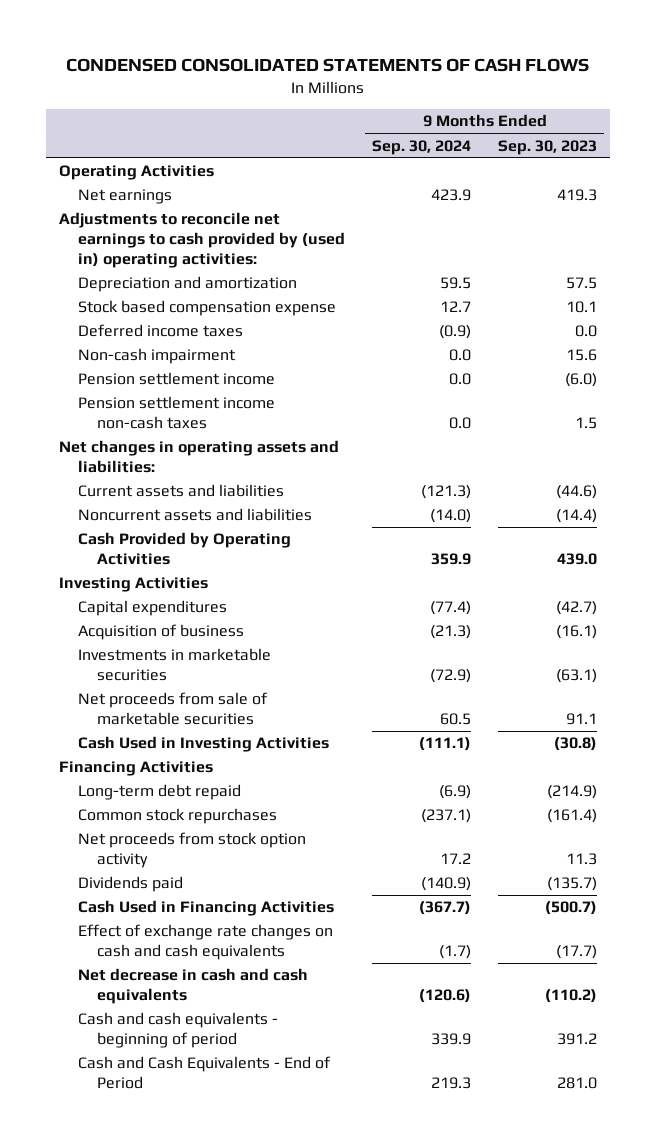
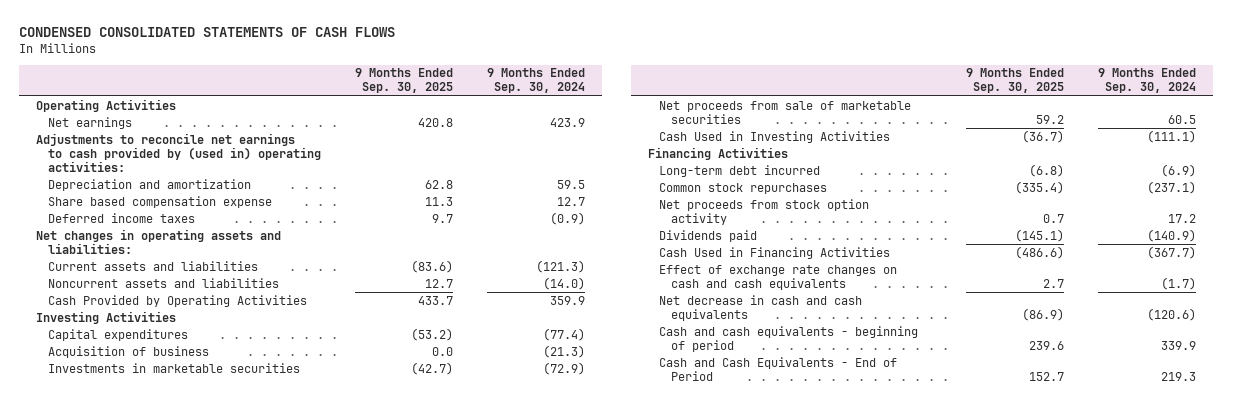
- | 9 Months Ended Sep. 30, 2024 | 9 Months Ended Sep. 30, 2023
+ | 9 Months Ended Sep. 30, 2025 | 9 Months Ended Sep. 30, 2024
- Stock based compensation expense | 12.7 | 10.1
+ Share based compensation expense | 11.3 | 12.7
- Non-cash impairment | 0.0 | 15.6
- Pension settlement income | 0.0 | (6.0)
- Pension settlement income non-cash taxes | 0.0 | 1.5
- Long-term debt repaid | (6.9) | (214.9)
+ Long-term debt incurred | (6.8) | (6.9)

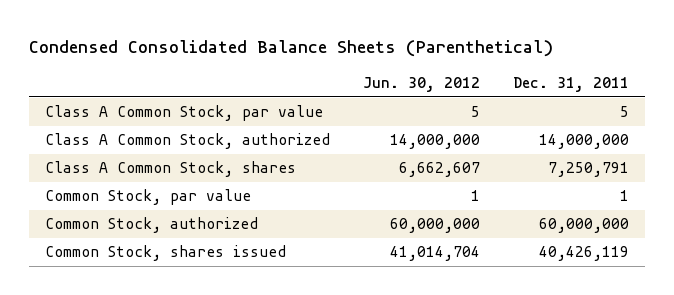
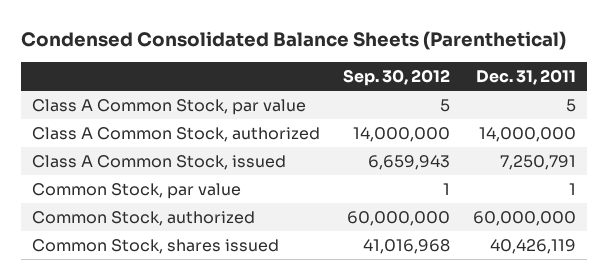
- | Jun. 30, 2012 | Dec. 31, 2011
+ | Sep. 30, 2012 | Dec. 31, 2011
- Class A Common Stock, shares | 6,662,607 | 7,250,791
+ Class A Common Stock, issued | 6,659,943 | 7,250,791

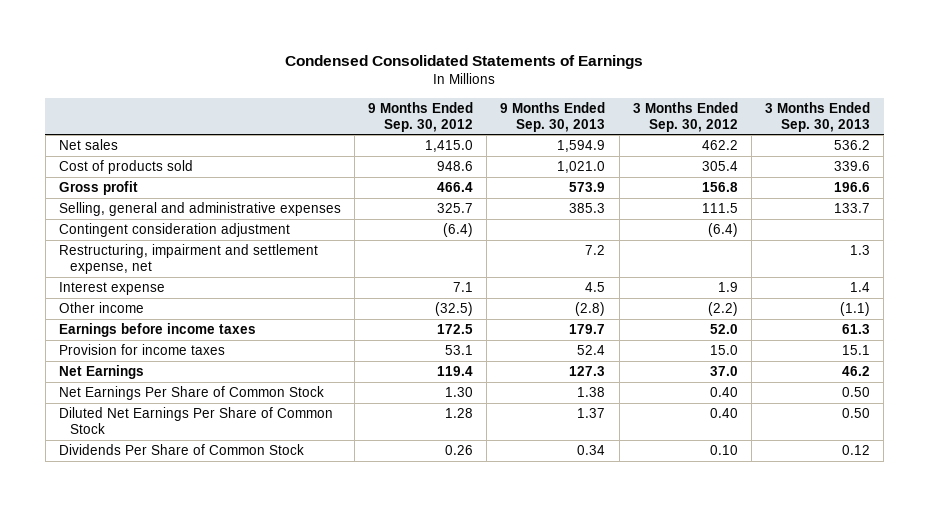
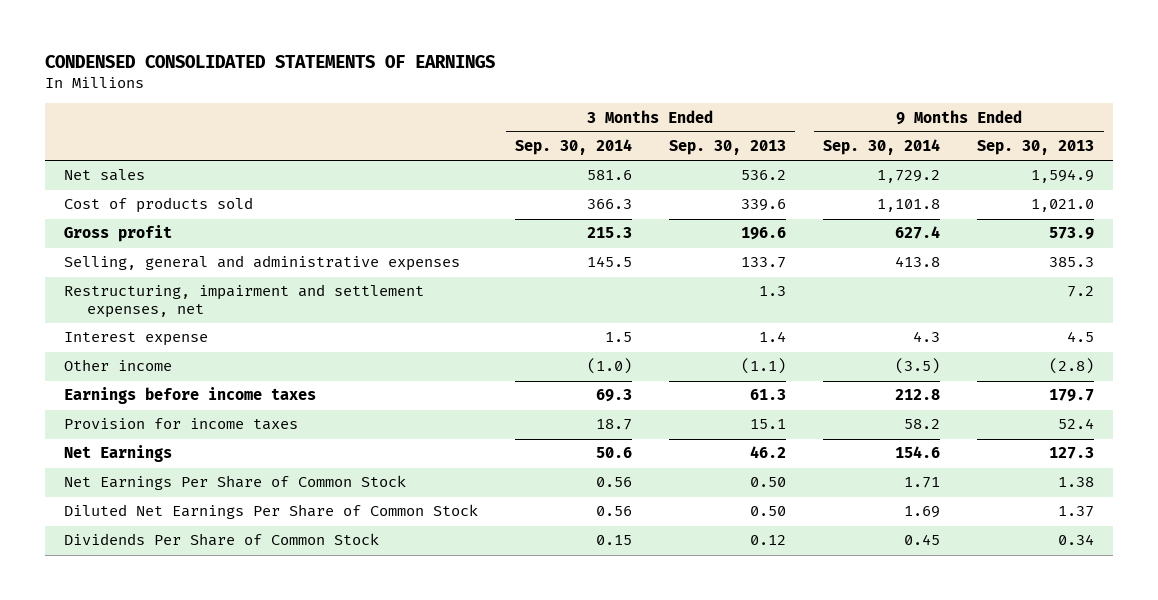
- Condensed Consolidated Statements of Earnings
+ CONDENSED CONSOLIDATED STATEMENTS OF EARNINGS
- | 9 Months Ended Sep. 30, 2012 | 9 Months Ended Sep. 30, 2013 | 3 Months Ended Sep. 30, 2012 | 3 Months Ended Sep. 30, 2013
+ | 3 Months Ended Sep. 30, 2014 | 3 Months Ended Sep. 30, 2013 | 9 Months Ended Sep. 30, 2014 | 9 Months Ended Sep. 30, 2013
- Contingent consideration adjustment | (6.4) | | (6.4) |
- Restructuring, impairment and settlement expense, net | | 7.2 | | 1.3
+ Restructuring, impairment and settlement expenses, net | | 1.3 | | 7.2

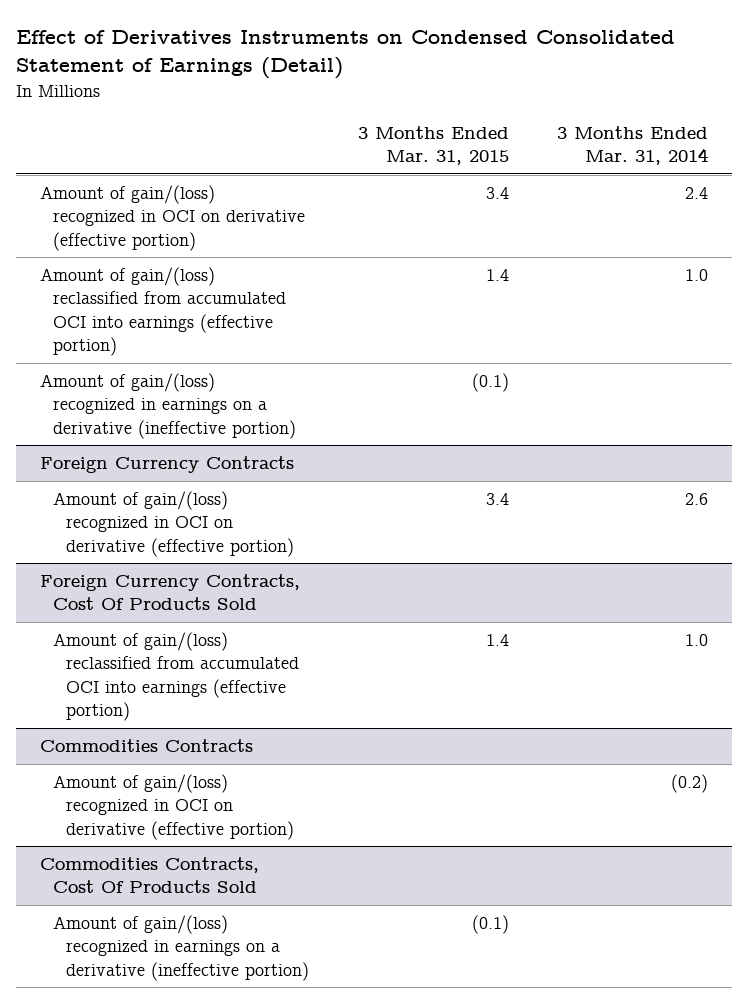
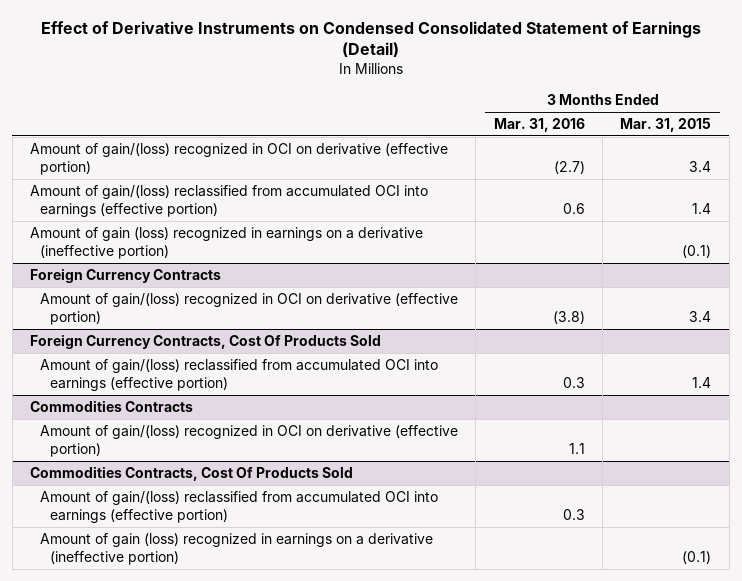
- Effect of Derivatives Instruments on Condensed Consolidated Statement of Earnings (Detail)
+ Effect of Derivative Instruments on Condensed Consolidated Statement of Earnings (Detail)
- | 3 Months Ended Mar. 31, 2015 | 3 Months Ended Mar. 31, 2014
+ | 3 Months Ended Mar. 31, 2016 | 3 Months Ended Mar. 31, 2015
- Amount of gain/(loss) recognized in earnings on a derivative (ineffective portion) | (0.1) |
+ Amount of gain (loss) recognized in earnings on a derivative (ineffective portion) | | (0.1)
@ Commodities Contracts, Cost Of Products Sold
- Amount of gain/(loss) recognized in earnings on a derivative (ineffective portion) | (0.1) |
+ Amount of gain/(loss) reclassified from accumulated OCI into earnings (effective portion) | 0.3 |
+ Amount of gain (loss) recognized in earnings on a derivative (ineffective portion) | | (0.1)

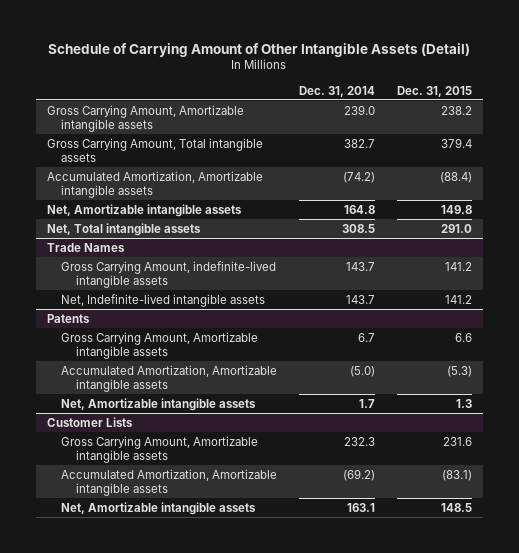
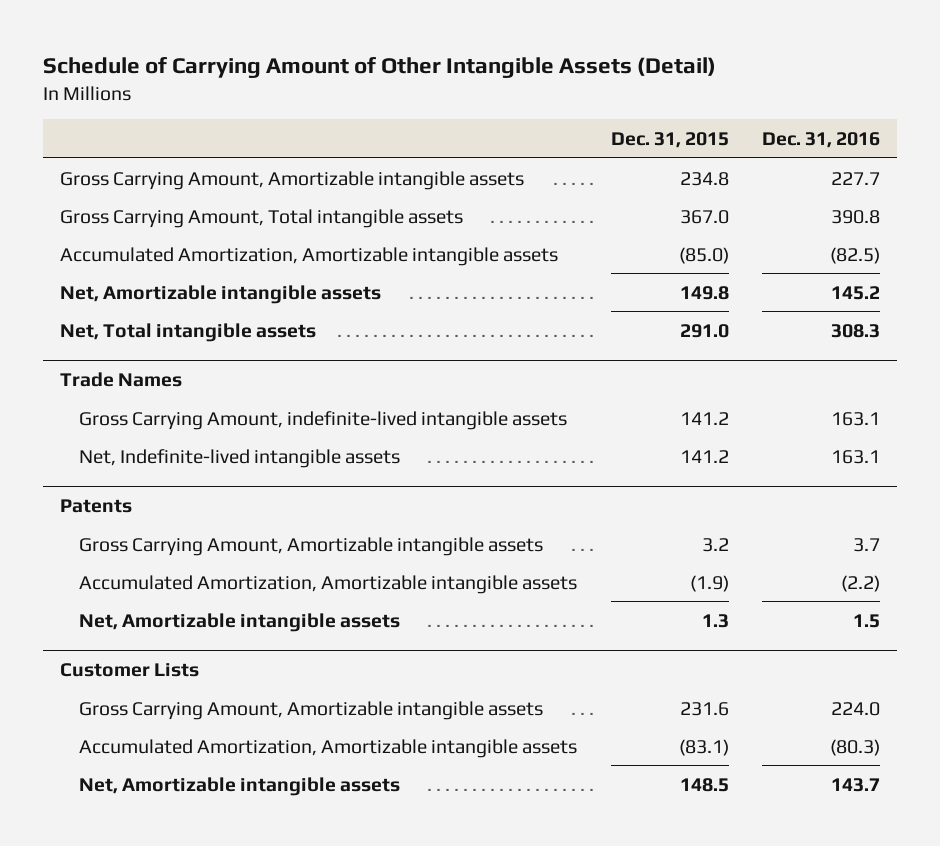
- | Dec. 31, 2014 | Dec. 31, 2015
+ | Dec. 31, 2015 | Dec. 31, 2016
- Gross Carrying Amount, Amortizable intangible assets | 239.0 | 238.2
- Gross Carrying Amount, Total intangible assets | 382.7 | 379.4
- Accumulated Amortization, Amortizable intangible assets | (74.2) | (88.4)
+ Gross Carrying Amount, Amortizable intangible assets | 234.8 | 227.7
+ Gross Carrying Amount, Total intangible assets | 367.0 | 390.8
+ Accumulated Amortization, Amortizable intangible assets | (85.0) | (82.5)
@ Patents
- Gross Carrying Amount, Amortizable intangible assets | 6.7 | 6.6
- Accumulated Amortization, Amortizable intangible assets | (5.0) | (5.3)
+ Gross Carrying Amount, Amortizable intangible assets | 3.2 | 3.7
+ Accumulated Amortization, Amortizable intangible assets | (1.9) | (2.2)

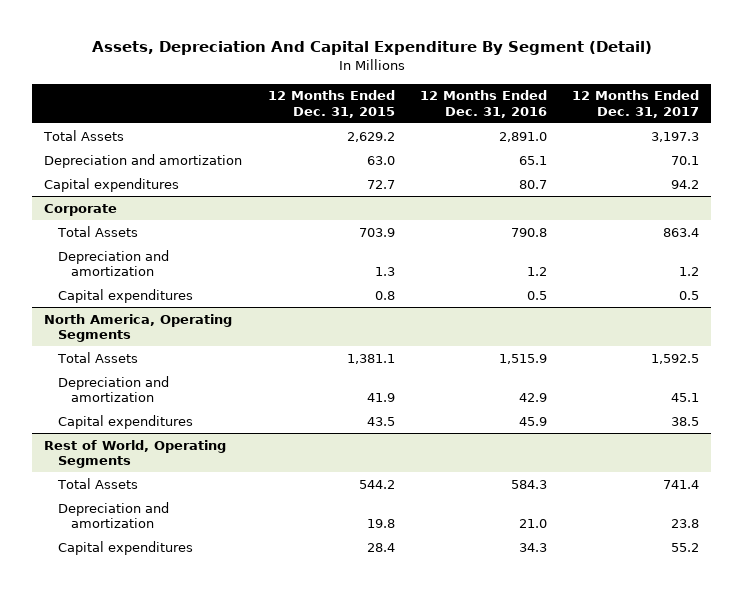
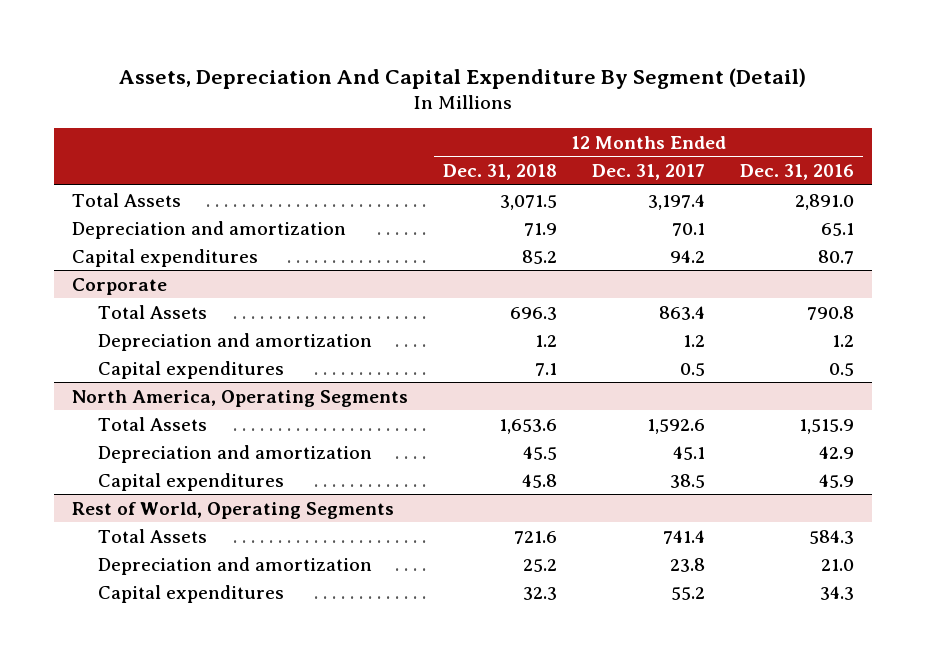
- | 12 Months Ended Dec. 31, 2015 | 12 Months Ended Dec. 31, 2016 | 12 Months Ended Dec. 31, 2017
+ | 12 Months Ended Dec. 31, 2018 | 12 Months Ended Dec. 31, 2017 | 12 Months Ended Dec. 31, 2016
- Total Assets | 2,629.2 | 2,891.0 | 3,197.3
+ Total Assets | 3,071.5 | 3,197.4 | 2,891.0
@ North America, Operating Segments
- Total Assets | 1,381.1 | 1,515.9 | 1,592.5
+ Total Assets | 1,653.6 | 1,592.6 | 1,515.9

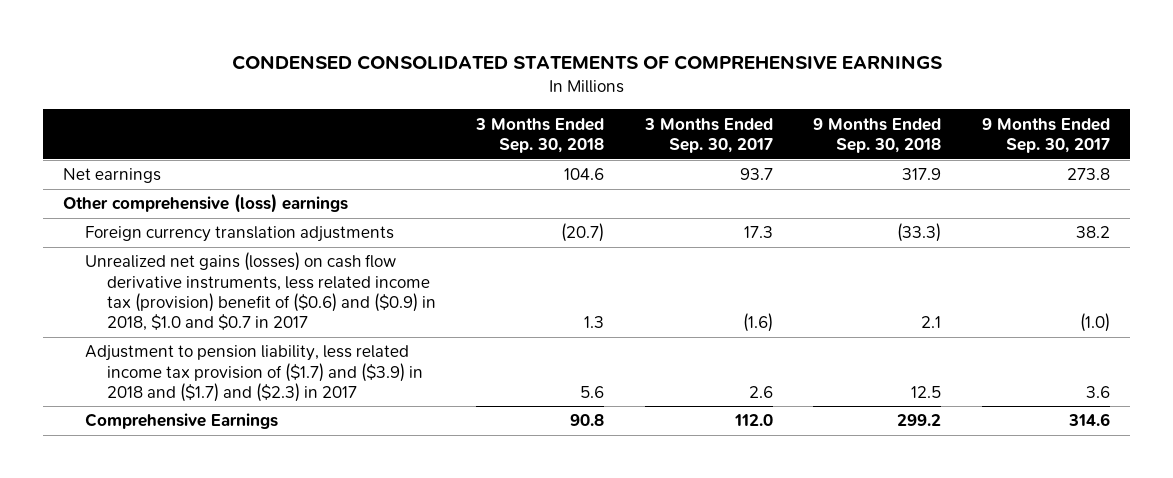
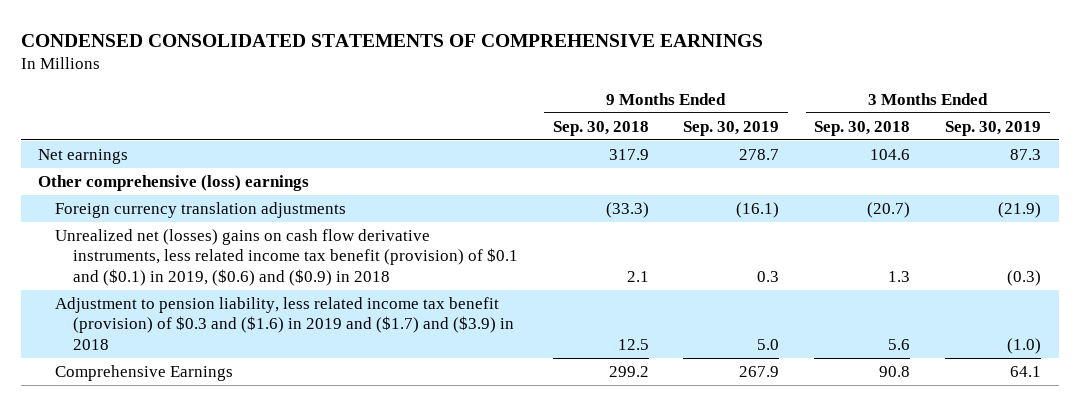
- | 3 Months Ended Sep. 30, 2018 | 3 Months Ended Sep. 30, 2017 | 9 Months Ended Sep. 30, 2018 | 9 Months Ended Sep. 30, 2017
+ | 9 Months Ended Sep. 30, 2018 | 9 Months Ended Sep. 30, 2019 | 3 Months Ended Sep. 30, 2018 | 3 Months Ended Sep. 30, 2019
- Unrealized net gains (losses) on cash flow derivative instruments, less related income tax (provision) benefit of ($0.6) and ($0.9) in 2018, $1.0 and $0.7 in 2017 | 1.3 | (1.6) | 2.1 | (1.0)
- Adjustment to pension liability, less related income tax provision of ($1.7) and ($3.9) in 2018 and ($1.7) and ($2.3) in 2017 | 5.6 | 2.6 | 12.5 | 3.6
+ Unrealized net (losses) gains on cash flow derivative instruments, less related income tax benefit (provision) of $0.1 and ($0.1) in 2019, ($0.6) and ($0.9) in 2018 | 2.1 | 0.3 | 1.3 | (0.3)
+ Adjustment to pension liability, less related income tax benefit (provision) of $0.3 and ($1.6) in 2019 and ($1.7) and ($3.9) in 2018 | 12.5 | 5.0 | 5.6 | (1.0)

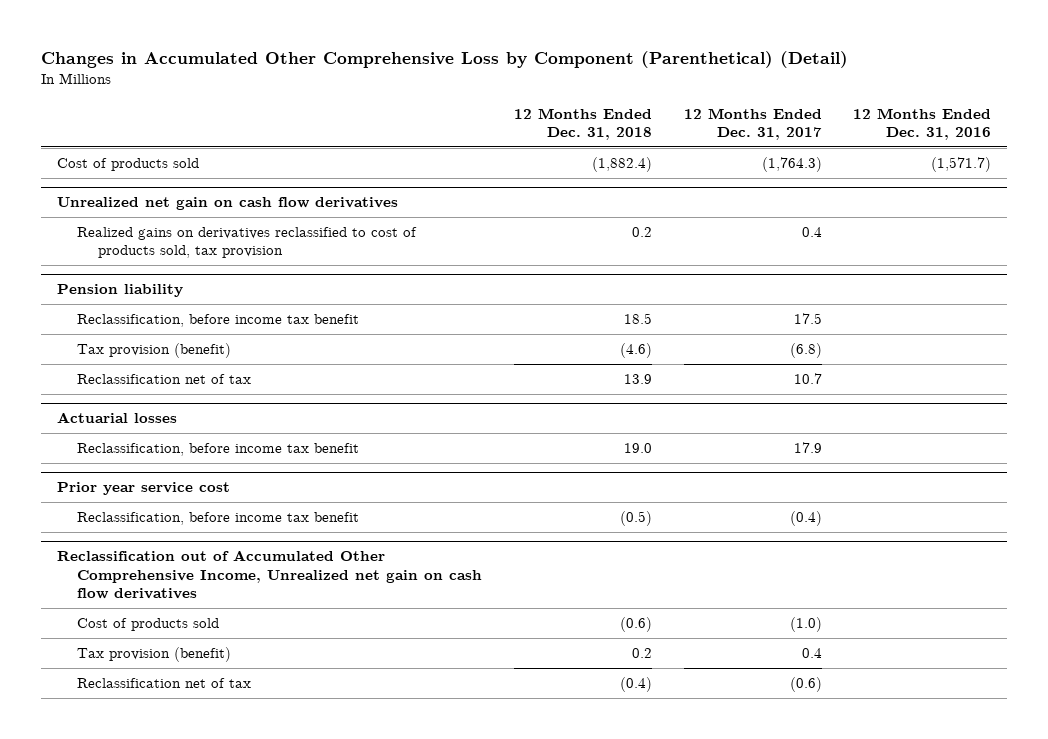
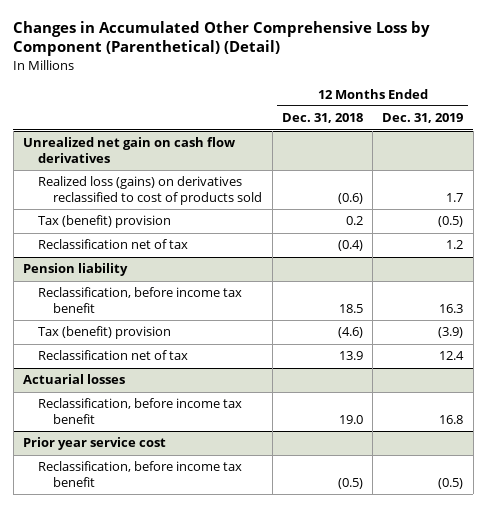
- | 12 Months Ended Dec. 31, 2018 | 12 Months Ended Dec. 31, 2017 | 12 Months Ended Dec. 31, 2016
+ | 12 Months Ended Dec. 31, 2018 | 12 Months Ended Dec. 31, 2019
- Cost of products sold | (1,882.4) | (1,764.3) | (1,571.7)
@ Unrealized net gain on cash flow derivatives
- Realized gains on derivatives reclassified to cost of products sold, tax provision | 0.2 | 0.4 |
+ Realized loss (gains) on derivatives reclassified to cost of products sold | (0.6) | 1.7
+ Tax (benefit) provision | 0.2 | (0.5)
+ Reclassification net of tax | (0.4) | 1.2
@ Pension liability
- Tax provision (benefit) | (4.6) | (6.8) |
+ Tax (benefit) provision | (4.6) | (3.9)
- Reclassification out of Accumulated Other Comprehensive Income, Unrealized net gain on cash flow derivatives
- Cost of products sold | (0.6) | (1.0) |
- Tax provision (benefit) | 0.2 | 0.4 |
- Reclassification net of tax | (0.4) | (0.6) |

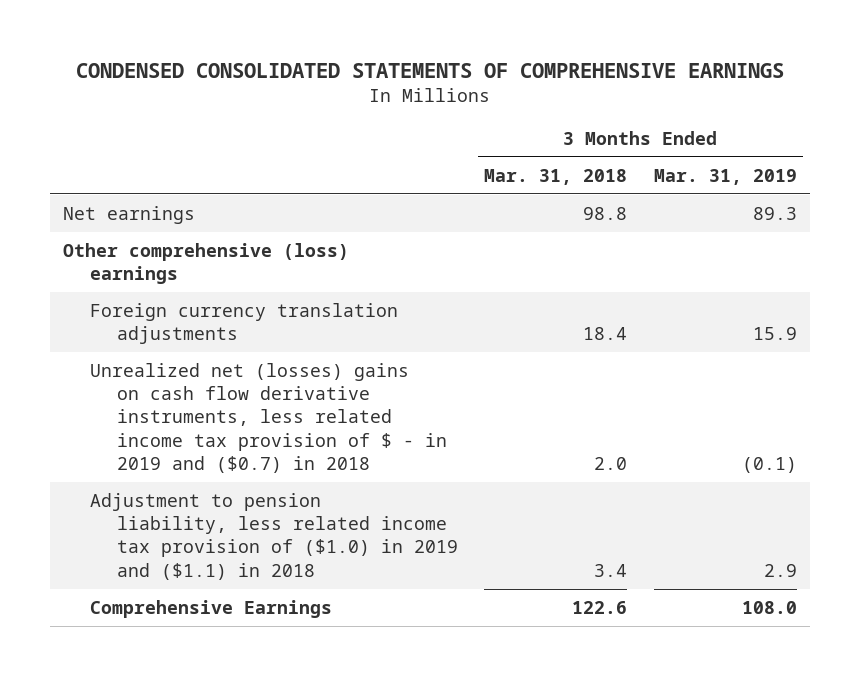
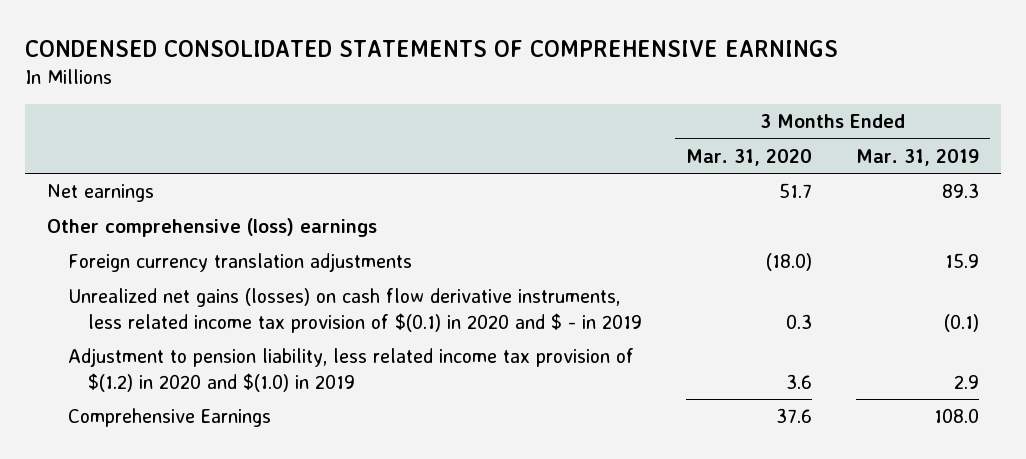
- | 3 Months Ended Mar. 31, 2018 | 3 Months Ended Mar. 31, 2019
+ | 3 Months Ended Mar. 31, 2020 | 3 Months Ended Mar. 31, 2019
- Unrealized net (losses) gains on cash flow derivative instruments, less related income tax provision of $ - in 2019 and ($0.7) in 2018 | 2.0 | (0.1)
- Adjustment to pension liability, less related income tax provision of ($1.0) in 2019 and ($1.1) in 2018 | 3.4 | 2.9
+ Unrealized net gains (losses) on cash flow derivative instruments, less related income tax provision of $(0.1) in 2020 and $ - in 2019 | 0.3 | (0.1)
+ Adjustment to pension liability, less related income tax provision of $(1.2) in 2020 and $(1.0) in 2019 | 3.6 | 2.9

